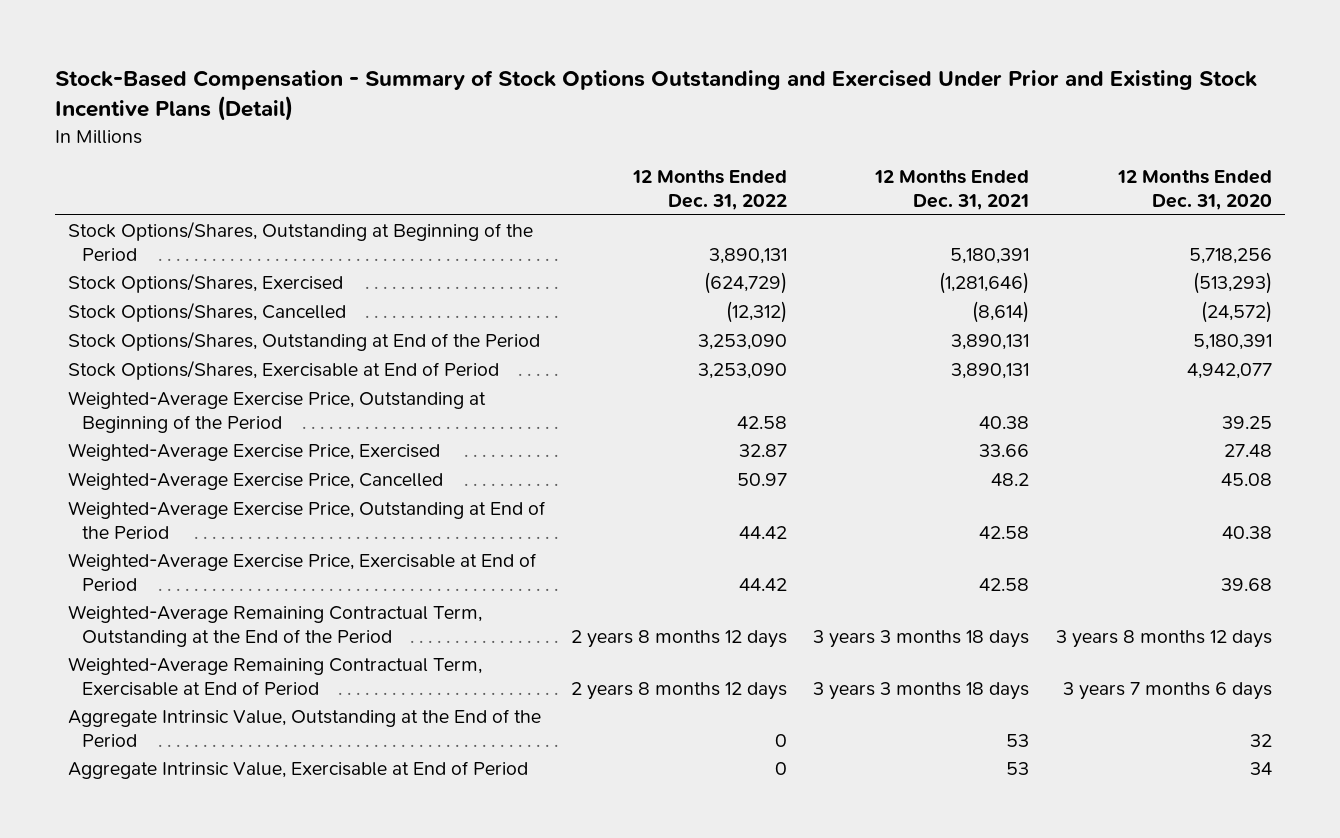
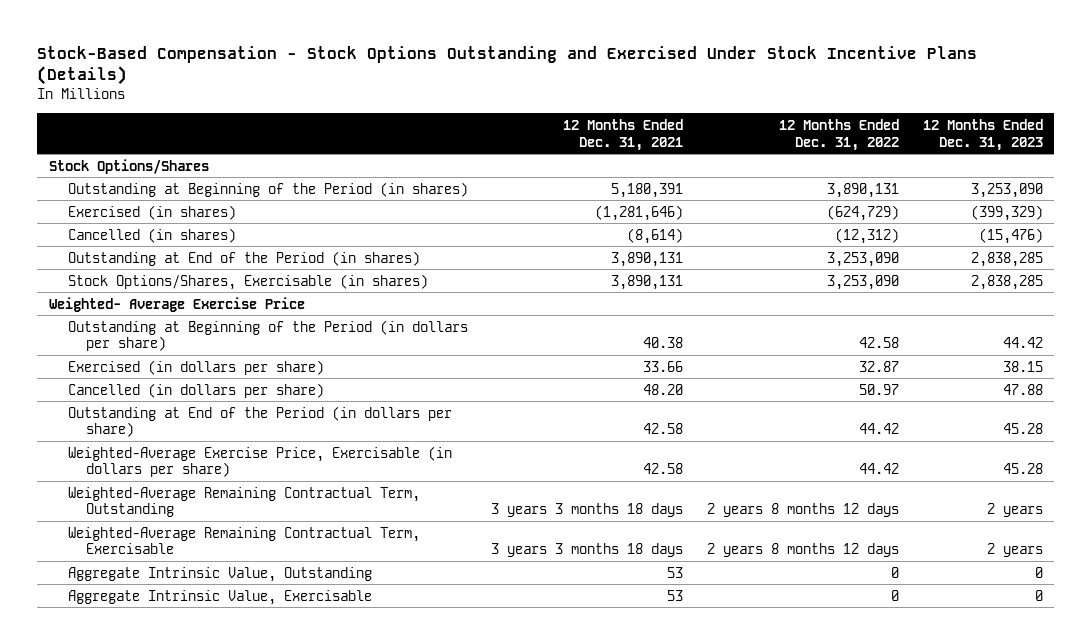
- Stock-Based Compensation - Summary of Stock Options Outstanding and Exercised Under Prior and Existing Stock Incentive Plans (Detail)
+ Stock-Based Compensation - Stock Options Outstanding and Exercised Under Stock Incentive Plans (Details)
- | 12 Months Ended Dec. 31, 2022 | 12 Months Ended Dec. 31, 2021 | 12 Months Ended Dec. 31, 2020
+ | 12 Months Ended Dec. 31, 2021 | 12 Months Ended Dec. 31, 2022 | 12 Months Ended Dec. 31, 2023
- Stock Options/Shares, Outstanding at Beginning of the Period | 3,890,131 | 5,180,391 | 5,718,256
- Stock Options/Shares, Exercised | (624,729) | (1,281,646) | (513,293)
- Stock Options/Shares, Cancelled | (12,312) | (8,614) | (24,572)
- Stock Options/Shares, Outstanding at End of the Period | 3,253,090 | 3,890,131 | 5,180,391
- Stock Options/Shares, Exercisable at End of Period | 3,253,090 | 3,890,131 | 4,942,077
- Weighted-Average Exercise Price, Outstanding at Beginning of the Period | 42.58 | 40.38 | 39.25
- Weighted-Average Exercise Price, Exercised | 32.87 | 33.66 | 27.48
- Weighted-Average Exercise Price, Cancelled | 50.97 | 48.2 | 45.08
- Weighted-Average Exercise Price, Outstanding at End of the Period | 44.42 | 42.58 | 40.38
- Weighted-Average Exercise Price, Exercisable at End of Period | 44.42 | 42.58 | 39.68
- Weighted-Average Remaining Contractual Term, Outstanding at the End of the Period | 2 years 8 months 12 days | 3 years 3 months 18 days | 3 years 8 months 12 days
- Weighted-Average Remaining Contractual Term, Exercisable at End of Period | 2 years 8 months 12 days | 3 years 3 months 18 days | 3 years 7 months 6 days
- Aggregate Intrinsic Value, Outstanding at the End of the Period | 0 | 53 | 32
- Aggregate Intrinsic Value, Exercisable at End of Period | 0 | 53 | 34
+ Stock Options/Shares
+ Outstanding at Beginning of the Period (in shares) | 5,180,391 | 3,890,131 | 3,253,090
+ Exercised (in shares) | (1,281,646) | (624,729) | (399,329)
+ Cancelled (in shares) | (8,614) | (12,312) | (15,476)
+ Outstanding at End of the Period (in shares) | 3,890,131 | 3,253,090 | 2,838,285
+ Stock Options/Shares, Exercisable (in shares) | 3,890,131 | 3,253,090 | 2,838,285
+ Weighted- Average Exercise Price
+ Outstanding at Beginning of the Period (in dollars per share) | 40.38 | 42.58 | 44.42
+ Exercised (in dollars per share) | 33.66 | 32.87 | 38.15
+ Cancelled (in dollars per share) | 48.20 | 50.97 | 47.88
+ Outstanding at End of the Period (in dollars per share) | 42.58 | 44.42 | 45.28
+ Weighted-Average Exercise Price, Exercisable (in dollars per share) | 42.58 | 44.42 | 45.28
+ Weighted-Average Remaining Contractual Term, Outstanding | 3 years 3 months 18 days | 2 years 8 months 12 days | 2 years
+ Weighted-Average Remaining Contractual Term, Exercisable | 3 years 3 months 18 days | 2 years 8 months 12 days | 2 years
+ Aggregate Intrinsic Value, Outstanding | 53 | 0 | 0
+ Aggregate Intrinsic Value, Exercisable | 53 | 0 | 0

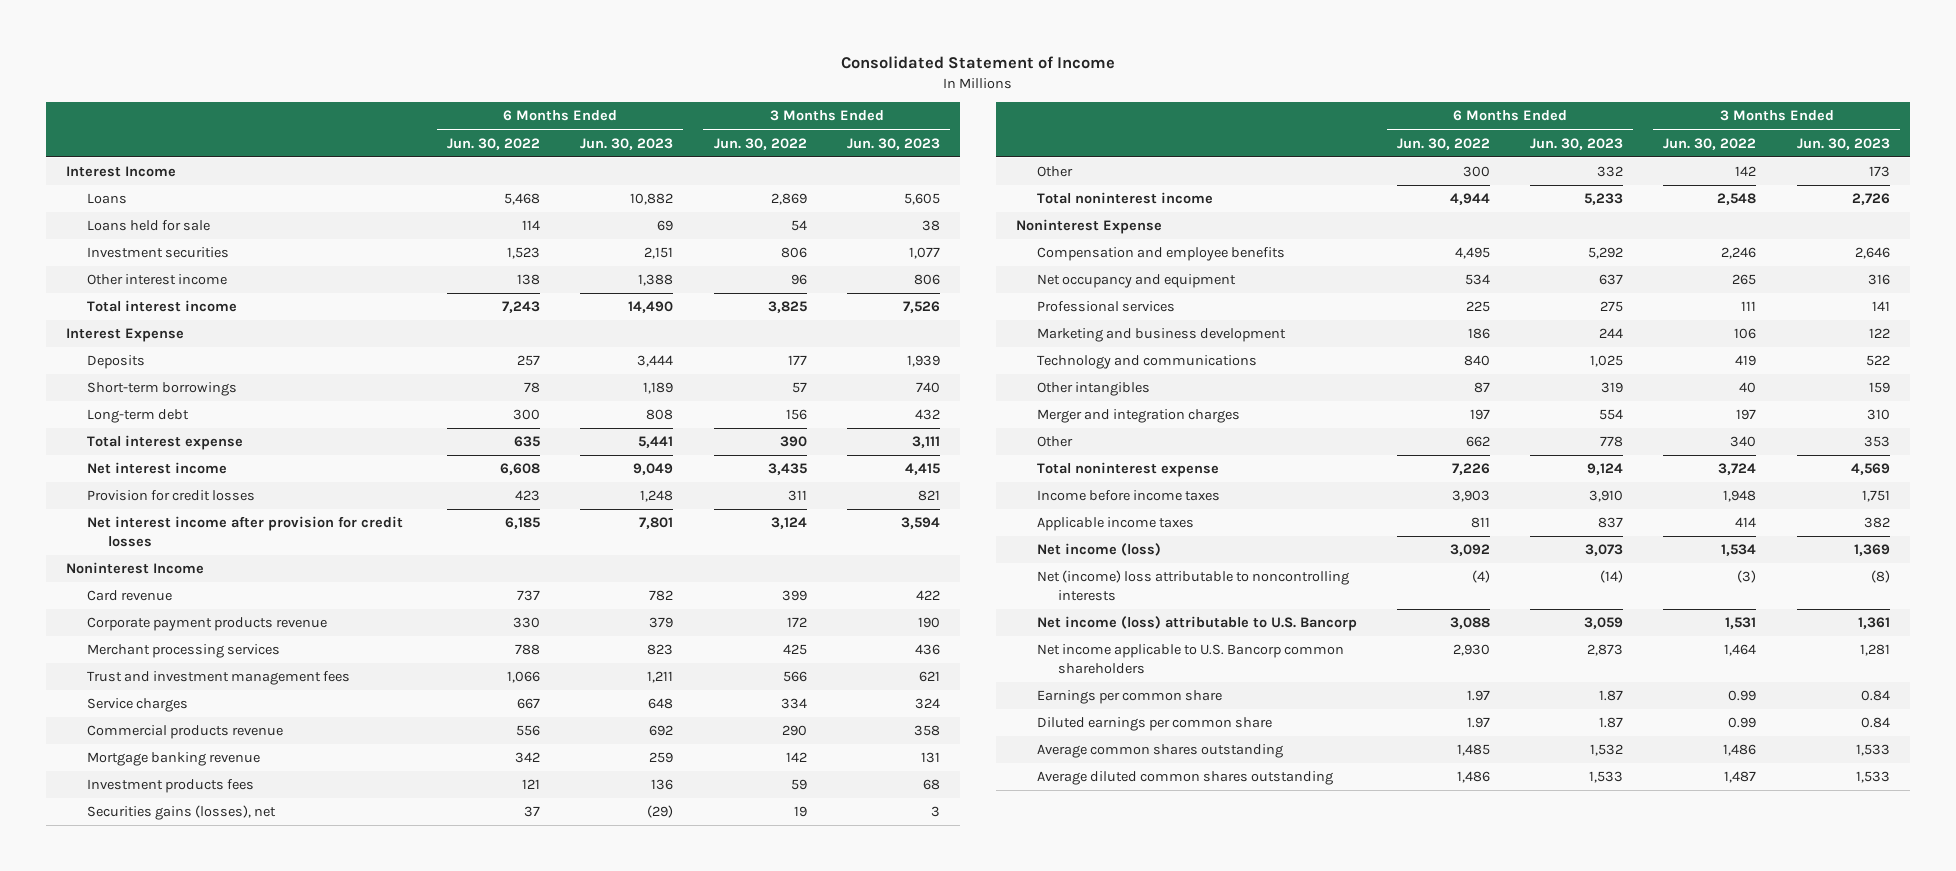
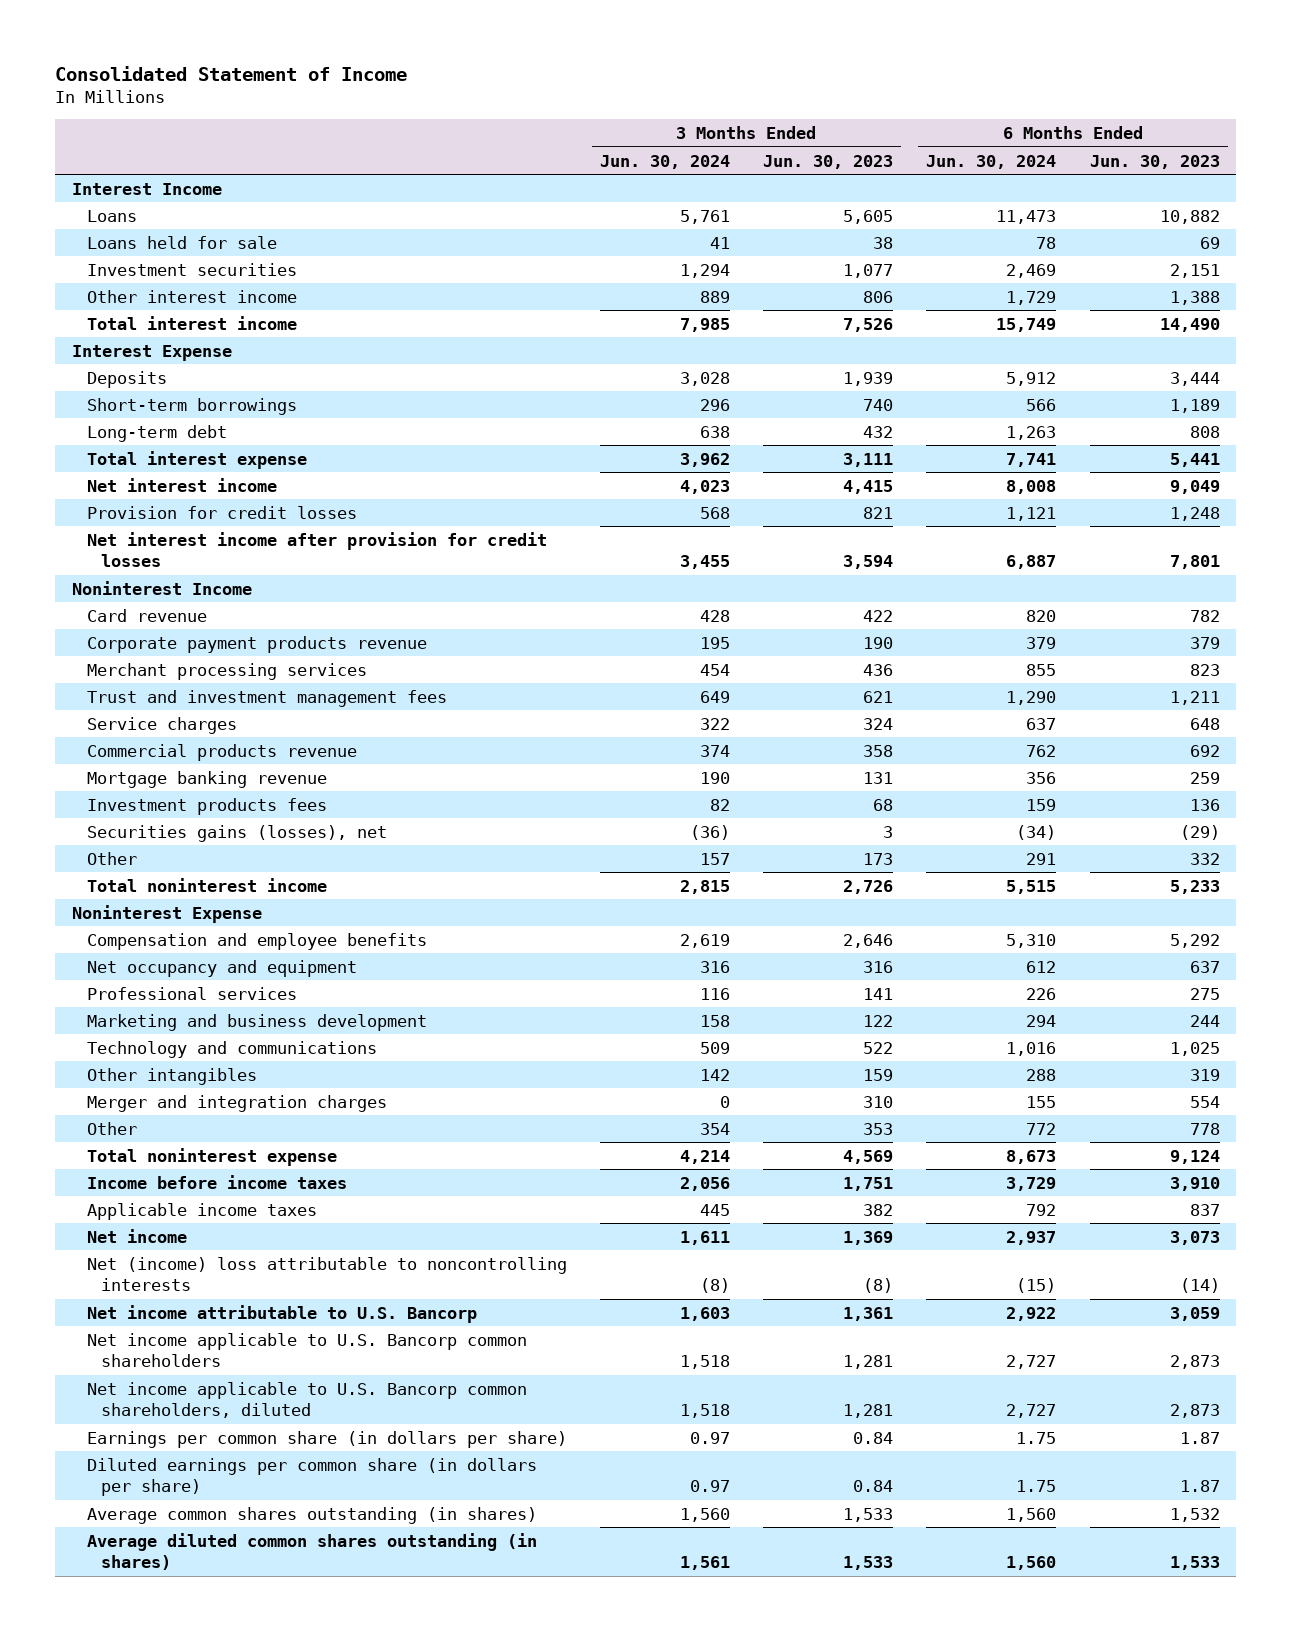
- | 6 Months Ended Jun. 30, 2022 | 6 Months Ended Jun. 30, 2023 | 3 Months Ended Jun. 30, 2022 | 3 Months Ended Jun. 30, 2023
+ | 3 Months Ended Jun. 30, 2024 | 3 Months Ended Jun. 30, 2023 | 6 Months Ended Jun. 30, 2024 | 6 Months Ended Jun. 30, 2023
- Net income (loss) | 3,092 | 3,073 | 1,534 | 1,369
+ Net income | 1,611 | 1,369 | 2,937 | 3,073
- Net income (loss) attributable to U.S. Bancorp | 3,088 | 3,059 | 1,531 | 1,361
+ Net income attributable to U.S. Bancorp | 1,603 | 1,361 | 2,922 | 3,059
- Earnings per common share | 1.97 | 1.87 | 0.99 | 0.84
- Diluted earnings per common share | 1.97 | 1.87 | 0.99 | 0.84
- Average common shares outstanding | 1,485 | 1,532 | 1,486 | 1,533
- Average diluted common shares outstanding | 1,486 | 1,533 | 1,487 | 1,533
+ Net income applicable to U.S. Bancorp common shareholders, diluted | 1,518 | 1,281 | 2,727 | 2,873
+ Earnings per common share (in dollars per share) | 0.97 | 0.84 | 1.75 | 1.87
+ Diluted earnings per common share (in dollars per share) | 0.97 | 0.84 | 1.75 | 1.87
+ Average common shares outstanding (in shares) | 1,560 | 1,533 | 1,560 | 1,532
+ Average diluted common shares outstanding (in shares) | 1,561 | 1,533 | 1,560 | 1,533

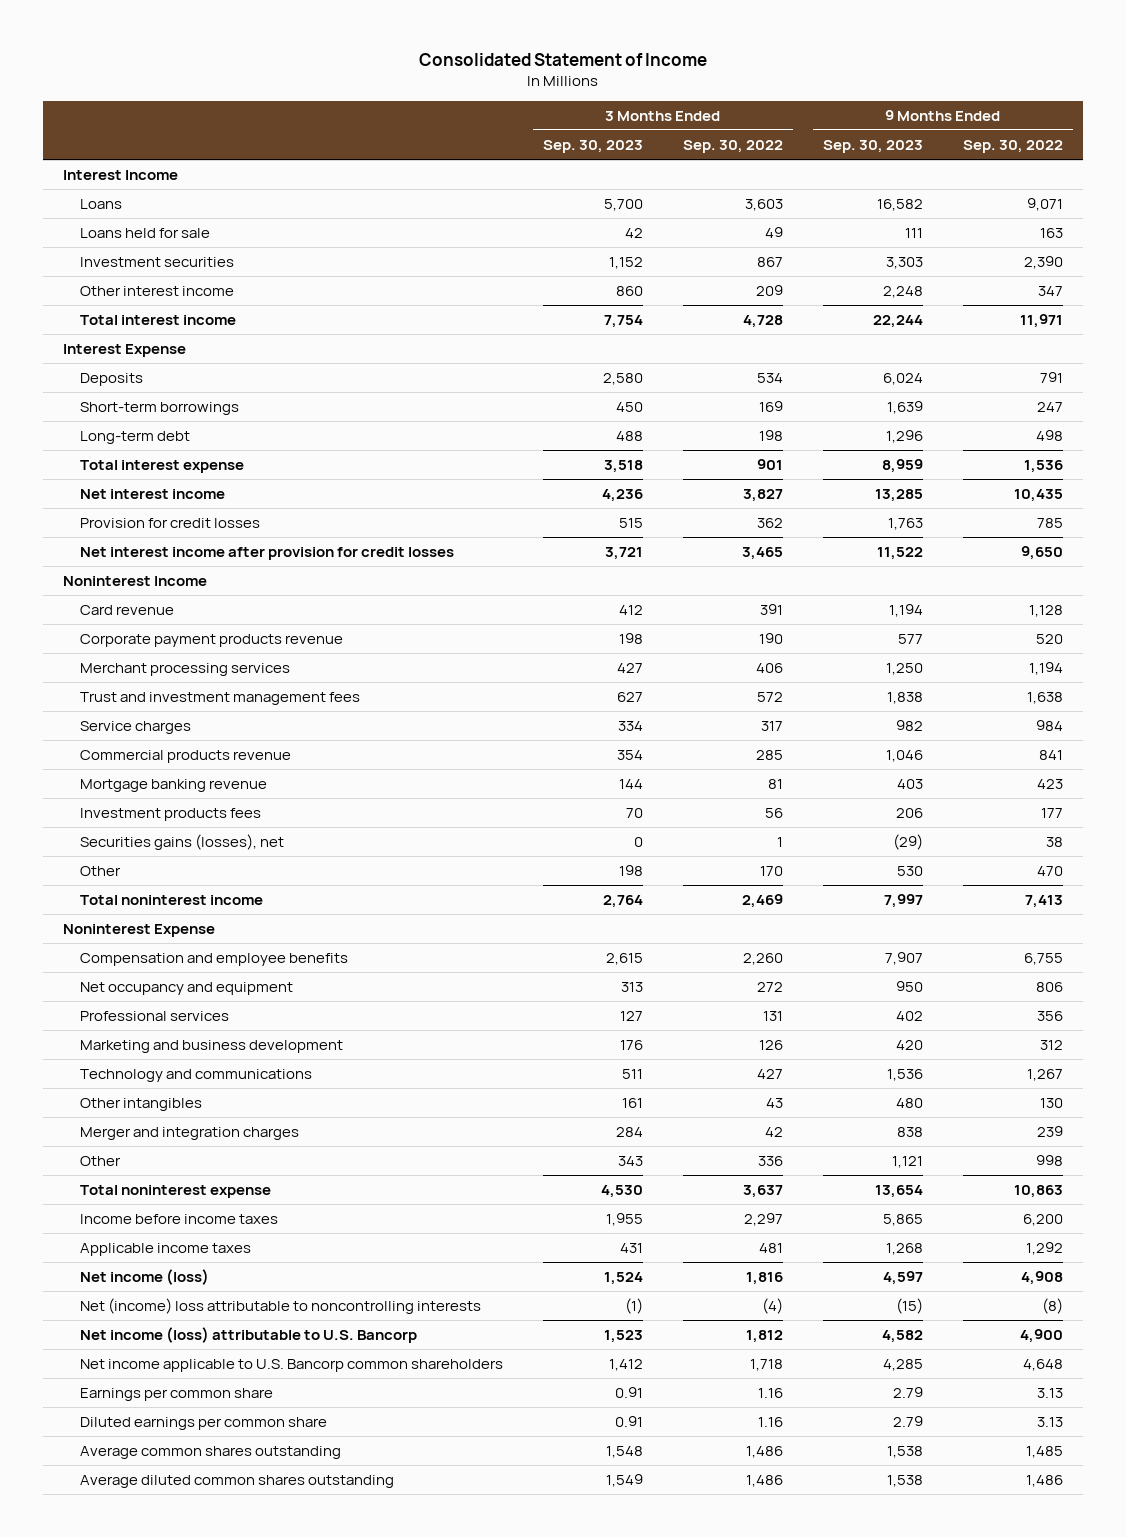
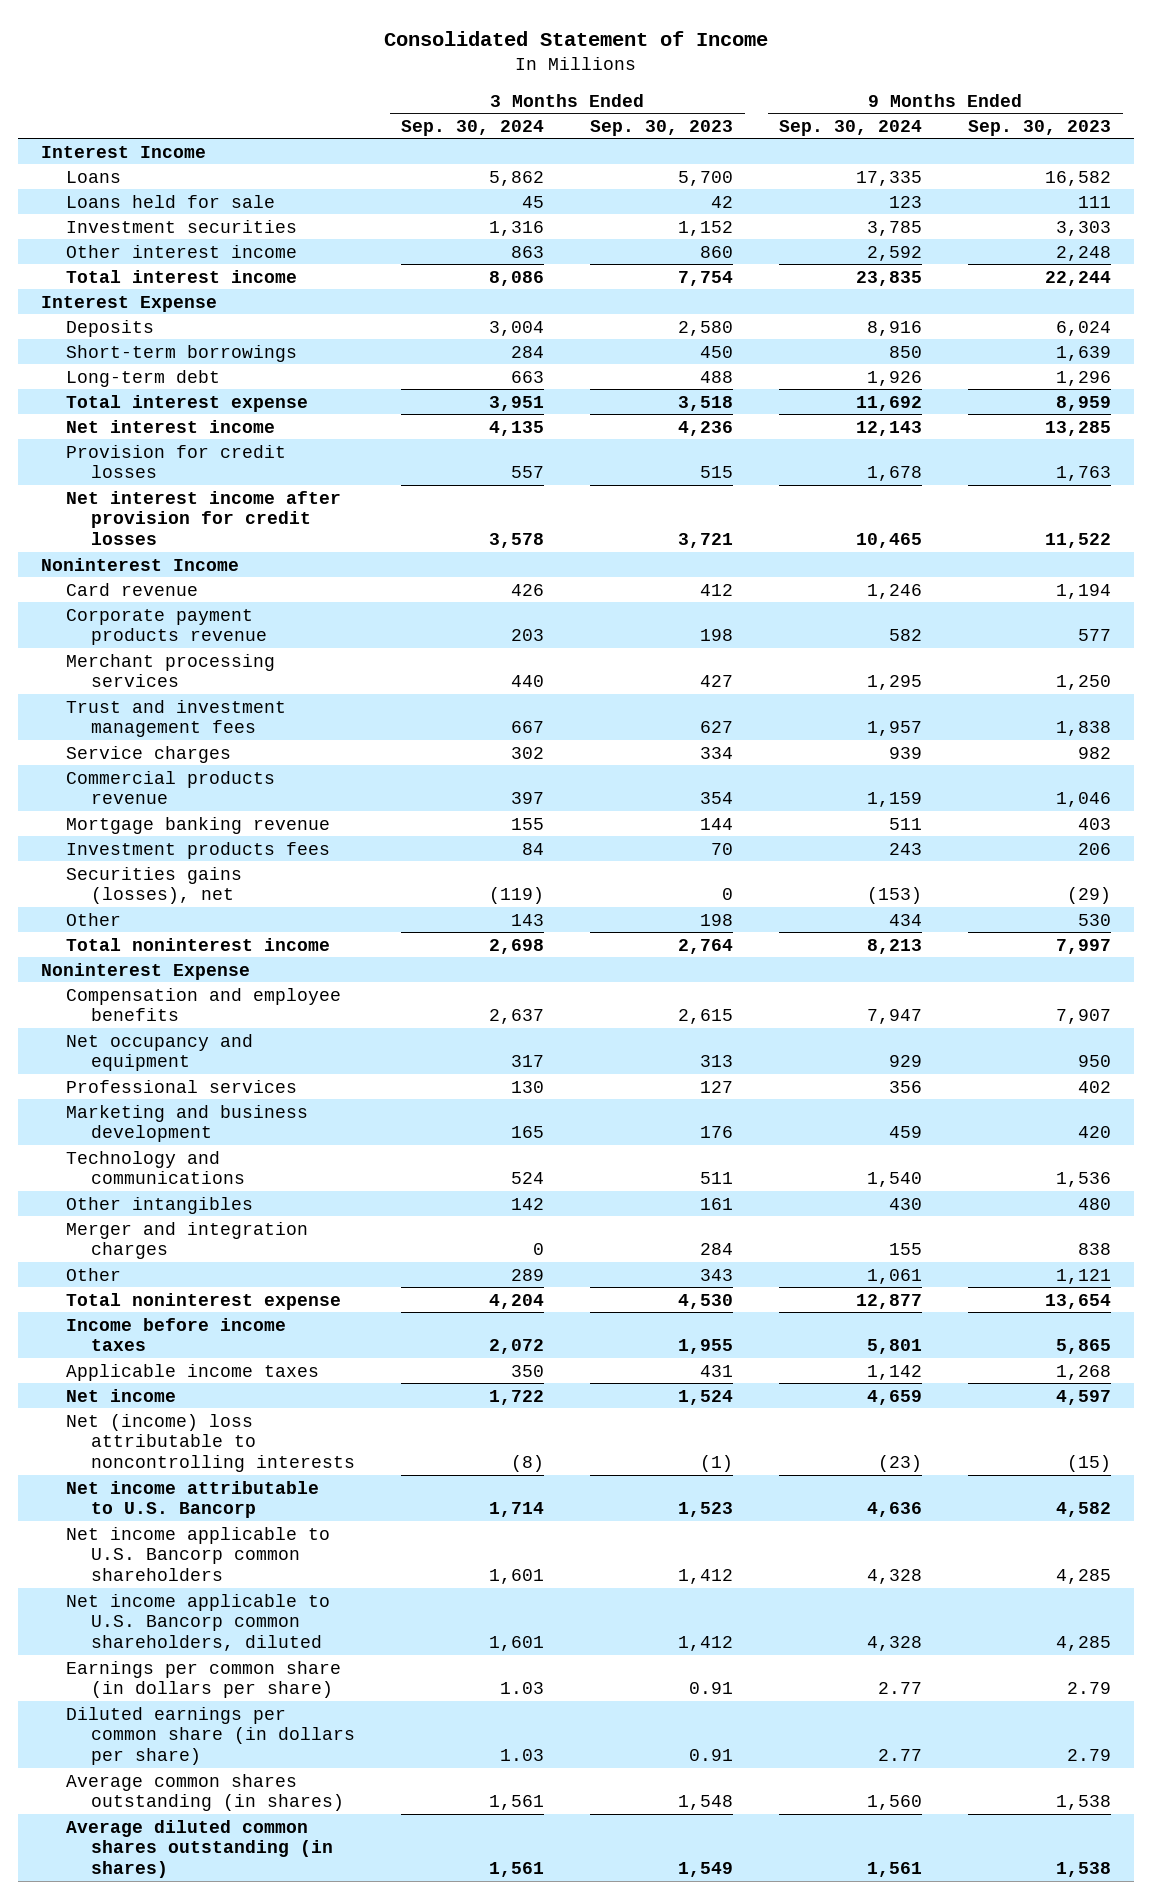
- | 3 Months Ended Sep. 30, 2023 | 3 Months Ended Sep. 30, 2022 | 9 Months Ended Sep. 30, 2023 | 9 Months Ended Sep. 30, 2022
+ | 3 Months Ended Sep. 30, 2024 | 3 Months Ended Sep. 30, 2023 | 9 Months Ended Sep. 30, 2024 | 9 Months Ended Sep. 30, 2023
- Net income (loss) | 1,524 | 1,816 | 4,597 | 4,908
+ Net income | 1,722 | 1,524 | 4,659 | 4,597
- Net income (loss) attributable to U.S. Bancorp | 1,523 | 1,812 | 4,582 | 4,900
+ Net income attributable to U.S. Bancorp | 1,714 | 1,523 | 4,636 | 4,582
- Earnings per common share | 0.91 | 1.16 | 2.79 | 3.13
- Diluted earnings per common share | 0.91 | 1.16 | 2.79 | 3.13
- Average common shares outstanding | 1,548 | 1,486 | 1,538 | 1,485
- Average diluted common shares outstanding | 1,549 | 1,486 | 1,538 | 1,486
+ Net income applicable to U.S. Bancorp common shareholders, diluted | 1,601 | 1,412 | 4,328 | 4,285
+ Earnings per common share (in dollars per share) | 1.03 | 0.91 | 2.77 | 2.79
+ Diluted earnings per common share (in dollars per share) | 1.03 | 0.91 | 2.77 | 2.79
+ Average common shares outstanding (in shares) | 1,561 | 1,548 | 1,560 | 1,538
+ Average diluted common shares outstanding (in shares) | 1,561 | 1,549 | 1,561 | 1,538

